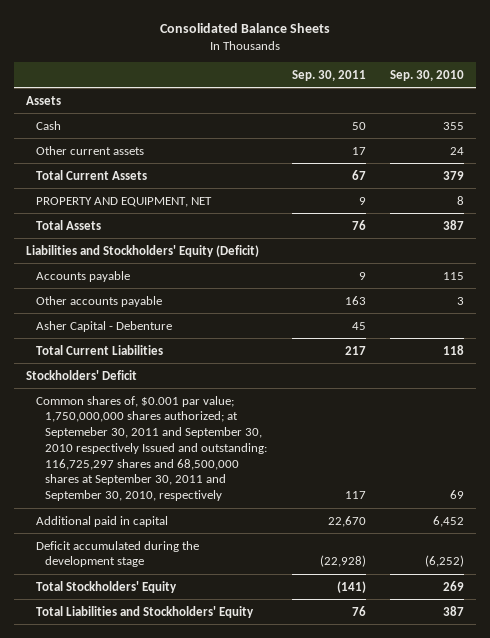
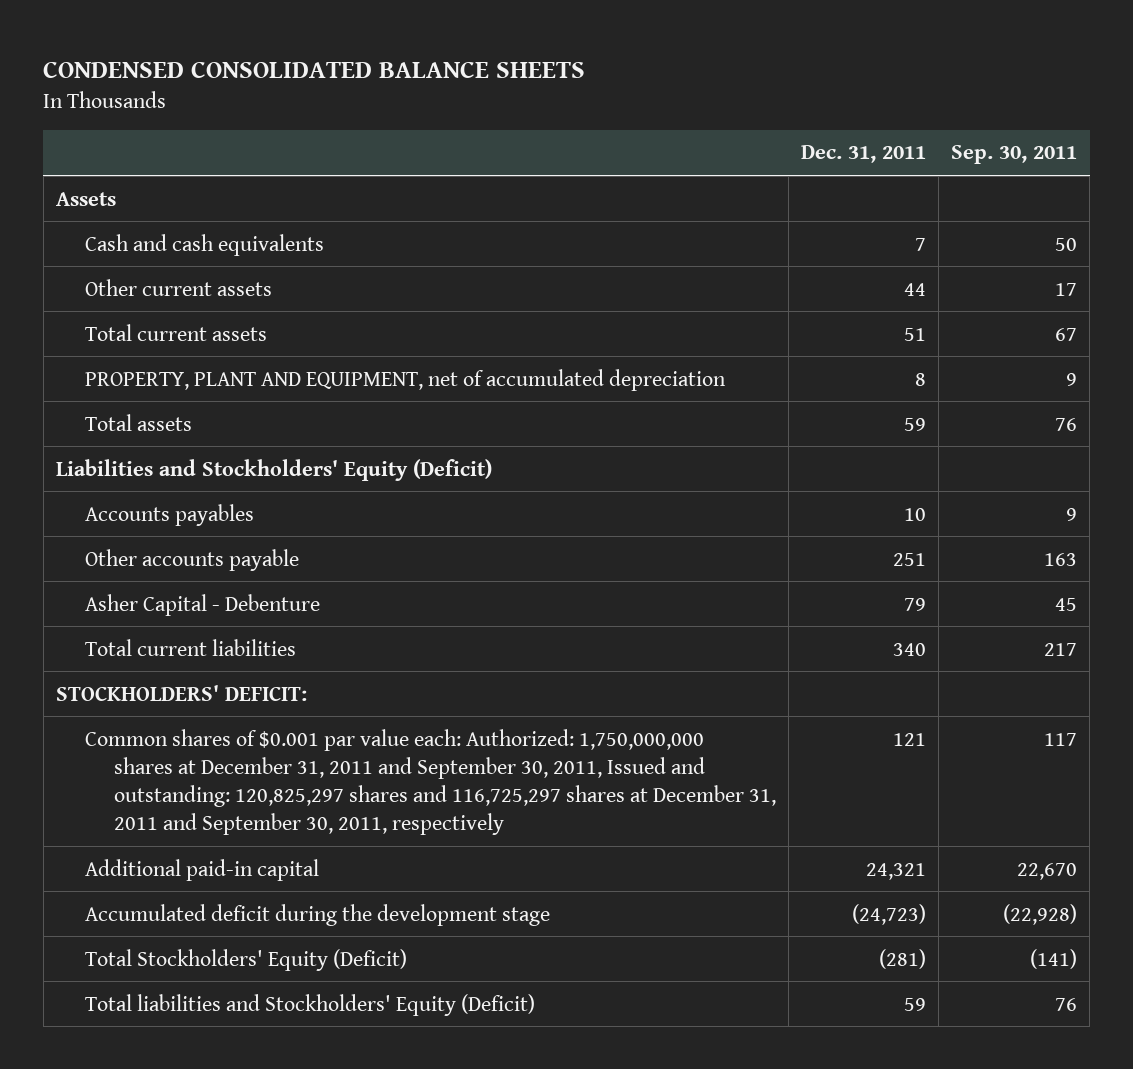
- Consolidated Balance Sheets
+ CONDENSED CONSOLIDATED BALANCE SHEETS
- | Sep. 30, 2011 | Sep. 30, 2010
+ | Dec. 31, 2011 | Sep. 30, 2011
- Cash | 50 | 355
+ Cash and cash equivalents | 7 | 50
- Total Current Assets | 67 | 379
- PROPERTY AND EQUIPMENT, NET | 9 | 8
- Total Assets | 76 | 387
+ Total current assets | 51 | 67
+ PROPERTY, PLANT AND EQUIPMENT, net of accumulated depreciation | 8 | 9
+ Total assets | 59 | 76
- Accounts payable | 9 | 115
+ Accounts payables | 10 | 9
- Total Current Liabilities | 217 | 118
- Stockholders' Deficit
- Common shares of, $0.001 par value; 1,750,000,000 shares authorized; at Septemeber 30, 2011 and September 30, 2010 respectively Issued and outstanding: 116,725,297 shares and 68,500,000 shares at September 30, 2011 and September 30, 2010, respectively | 117 | 69
- Additional paid in capital | 22,670 | 6,452
- Deficit accumulated during the development stage | (22,928) | (6,252)
- Total Stockholders' Equity | (141) | 269
- Total Liabilities and Stockholders' Equity | 76 | 387
+ Total current liabilities | 340 | 217
+ STOCKHOLDERS' DEFICIT:
+ Common shares of $0.001 par value each: Authorized: 1,750,000,000 shares at December 31, 2011 and September 30, 2011, Issued and outstanding: 120,825,297 shares and 116,725,297 shares at December 31, 2011 and September 30, 2011, respectively | 121 | 117
+ Additional paid-in capital | 24,321 | 22,670
+ Accumulated deficit during the development stage | (24,723) | (22,928)
+ Total Stockholders' Equity (Deficit) | (281) | (141)
+ Total liabilities and Stockholders' Equity (Deficit) | 59 | 76

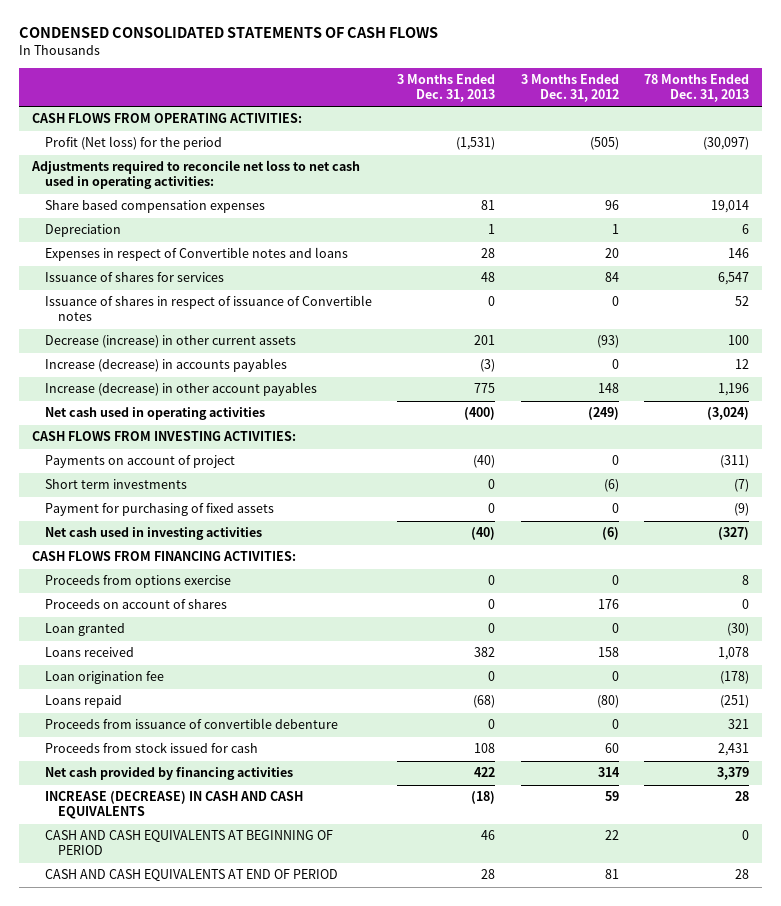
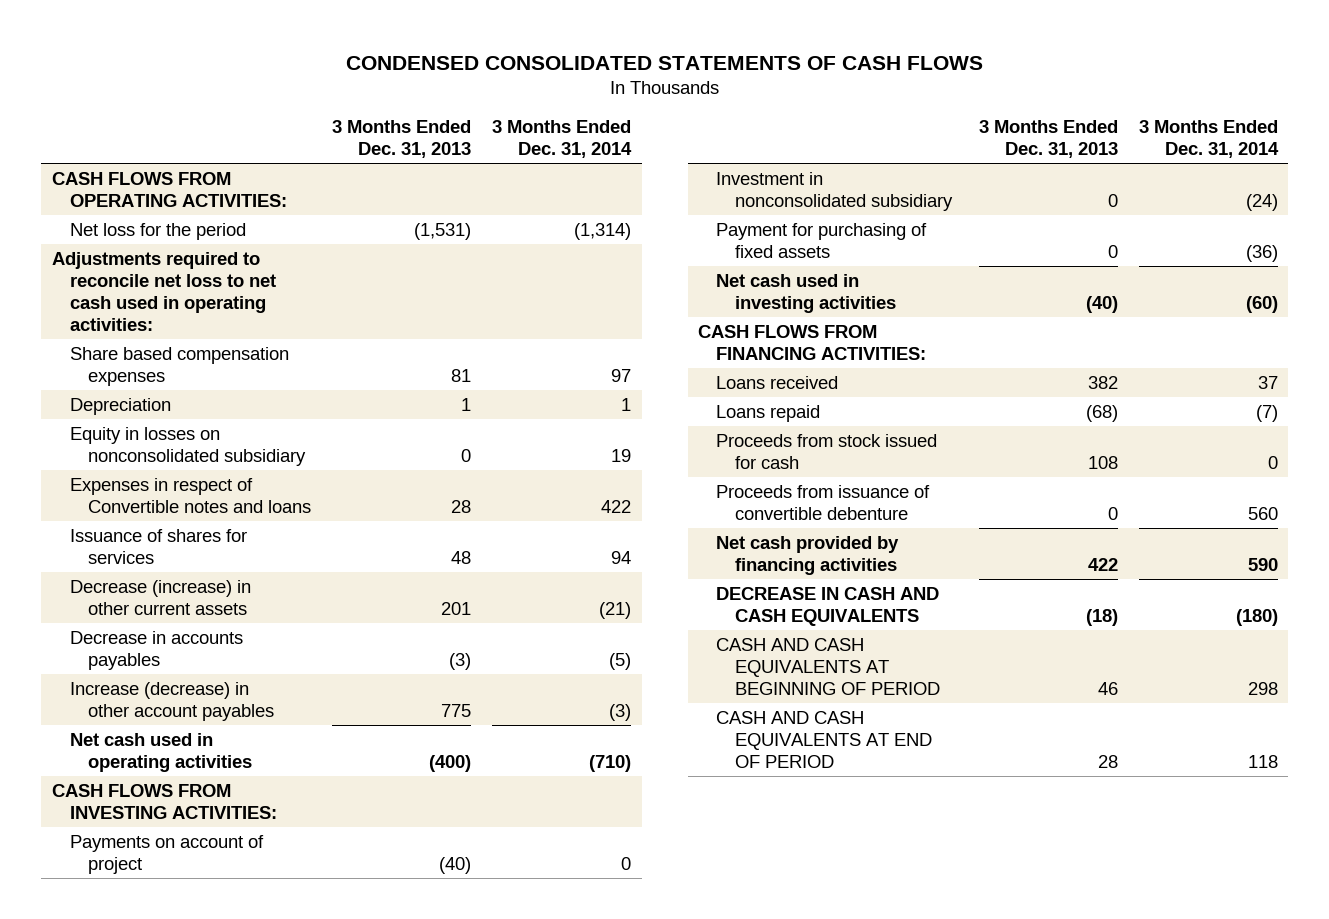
- | 3 Months Ended Dec. 31, 2013 | 3 Months Ended Dec. 31, 2012 | 78 Months Ended Dec. 31, 2013
+ | 3 Months Ended Dec. 31, 2013 | 3 Months Ended Dec. 31, 2014
- Profit (Net loss) for the period | (1,531) | (505) | (30,097)
+ Net loss for the period | (1,531) | (1,314)
+ Equity in losses on nonconsolidated subsidiary | 0 | 19
- Issuance of shares in respect of issuance of Convertible notes | 0 | 0 | 52
- Increase (decrease) in accounts payables | (3) | 0 | 12
+ Decrease in accounts payables | (3) | (5)
- Short term investments | 0 | (6) | (7)
+ Investment in nonconsolidated subsidiary | 0 | (24)
- Proceeds from options exercise | 0 | 0 | 8
- Proceeds on account of shares | 0 | 176 | 0
- Loan granted | 0 | 0 | (30)
- Loan origination fee | 0 | 0 | (178)
moved down: Proceeds from issuance of convertible debenture | 0 | 560
- INCREASE (DECREASE) IN CASH AND CASH EQUIVALENTS | (18) | 59 | 28
+ DECREASE IN CASH AND CASH EQUIVALENTS | (18) | (180)

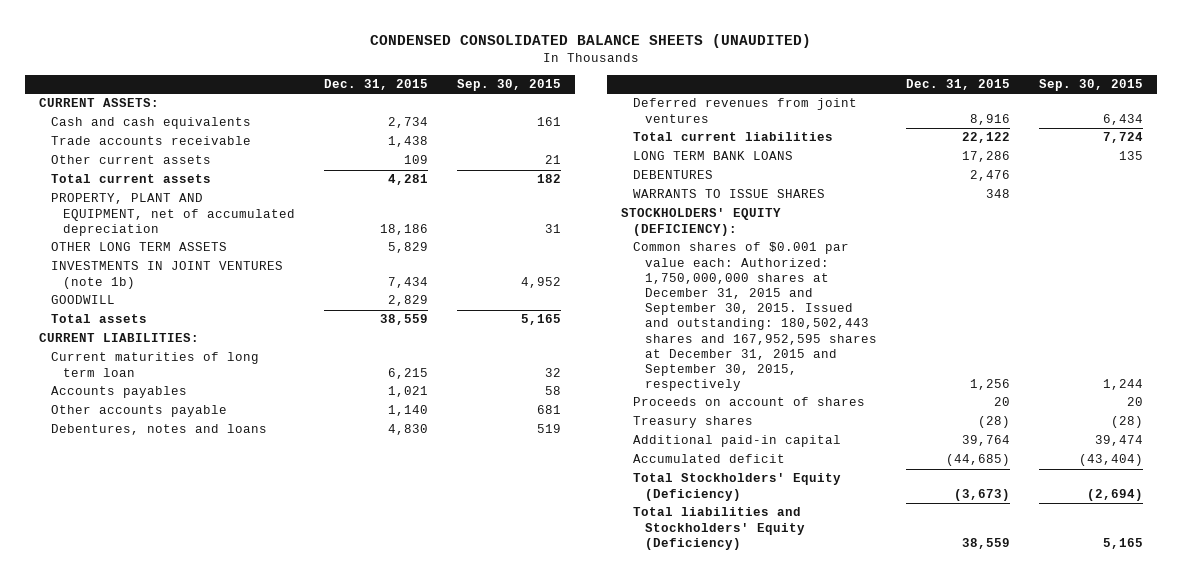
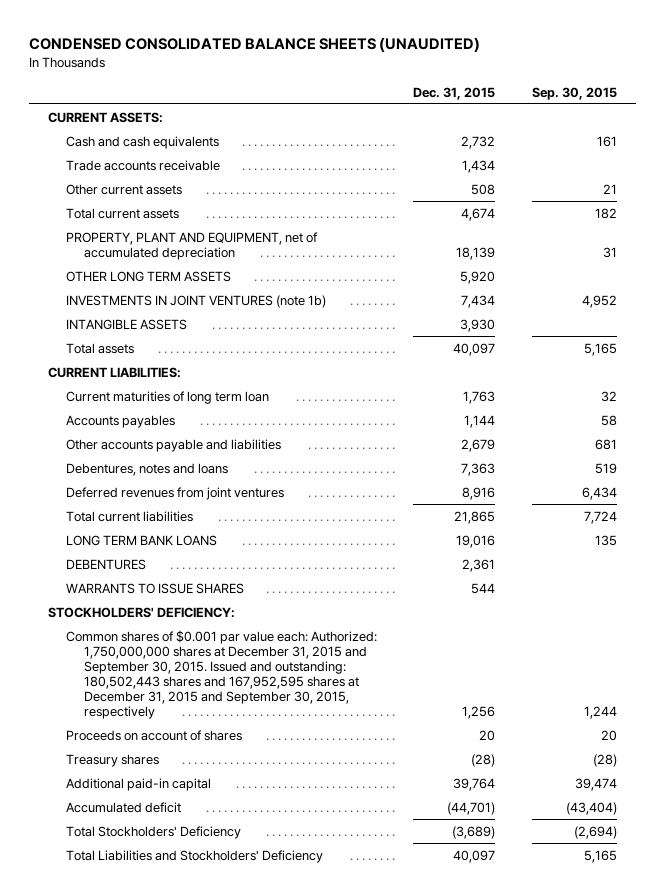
- Cash and cash equivalents | 2,734 | 161
- Trade accounts receivable | 1,438 |
- Other current assets | 109 | 21
- Total current assets | 4,281 | 182
- PROPERTY, PLANT AND EQUIPMENT, net of accumulated depreciation | 18,186 | 31
- OTHER LONG TERM ASSETS | 5,829 |
+ Cash and cash equivalents | 2,732 | 161
+ Trade accounts receivable | 1,434 |
+ Other current assets | 508 | 21
+ Total current assets | 4,674 | 182
+ PROPERTY, PLANT AND EQUIPMENT, net of accumulated depreciation | 18,139 | 31
+ OTHER LONG TERM ASSETS | 5,920 |
- GOODWILL | 2,829 |
- Total assets | 38,559 | 5,165
+ INTANGIBLE ASSETS | 3,930 |
+ Total assets | 40,097 | 5,165
- Current maturities of long term loan | 6,215 | 32
- Accounts payables | 1,021 | 58
- Other accounts payable | 1,140 | 681
- Debentures, notes and loans | 4,830 | 519
+ Current maturities of long term loan | 1,763 | 32
+ Accounts payables | 1,144 | 58
+ Other accounts payable and liabilities | 2,679 | 681
+ Debentures, notes and loans | 7,363 | 519
- Total current liabilities | 22,122 | 7,724
- LONG TERM BANK LOANS | 17,286 | 135
- DEBENTURES | 2,476 |
- WARRANTS TO ISSUE SHARES | 348 |
- STOCKHOLDERS' EQUITY (DEFICIENCY):
+ Total current liabilities | 21,865 | 7,724
+ LONG TERM BANK LOANS | 19,016 | 135
+ DEBENTURES | 2,361 |
+ WARRANTS TO ISSUE SHARES | 544 |
+ STOCKHOLDERS' DEFICIENCY:
- Accumulated deficit | (44,685) | (43,404)
- Total Stockholders' Equity (Deficiency) | (3,673) | (2,694)
- Total liabilities and Stockholders' Equity (Deficiency) | 38,559 | 5,165
+ Accumulated deficit | (44,701) | (43,404)
+ Total Stockholders' Deficiency | (3,689) | (2,694)
+ Total Liabilities and Stockholders' Deficiency | 40,097 | 5,165

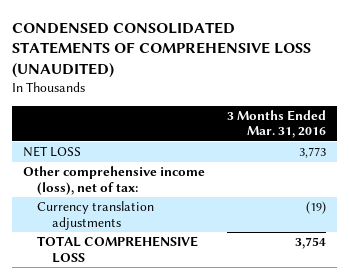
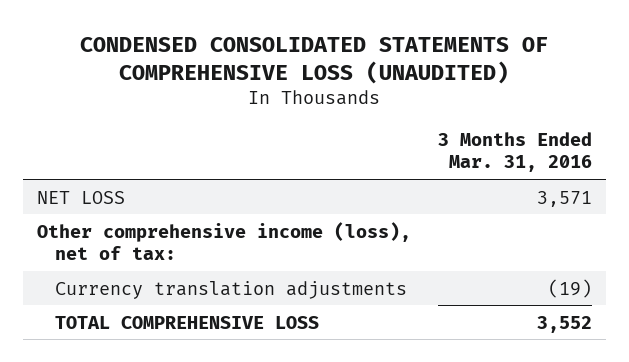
- NET LOSS | 3,773
+ NET LOSS | 3,571
- TOTAL COMPREHENSIVE LOSS | 3,754
+ TOTAL COMPREHENSIVE LOSS | 3,552

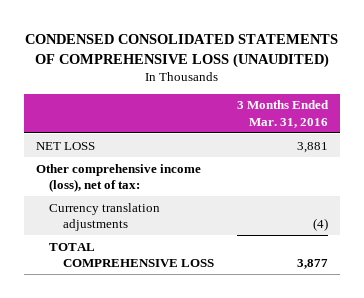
- NET LOSS | 3,571
+ NET LOSS | 3,881
- Currency translation adjustments | (19)
- TOTAL COMPREHENSIVE LOSS | 3,552
+ Currency translation adjustments | (4)
+ TOTAL COMPREHENSIVE LOSS | 3,877

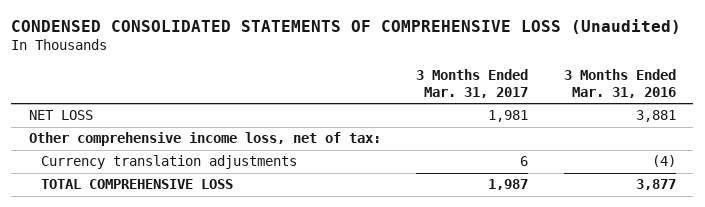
- CONDENSED CONSOLIDATED STATEMENTS OF COMPREHENSIVE LOSS (UNAUDITED)
+ CONDENSED CONSOLIDATED STATEMENTS OF COMPREHENSIVE LOSS (Unaudited)
- | 3 Months Ended Mar. 31, 2016
+ | 3 Months Ended Mar. 31, 2017 | 3 Months Ended Mar. 31, 2016
- Other comprehensive income (loss), net of tax:
+ Other comprehensive income loss, net of tax:

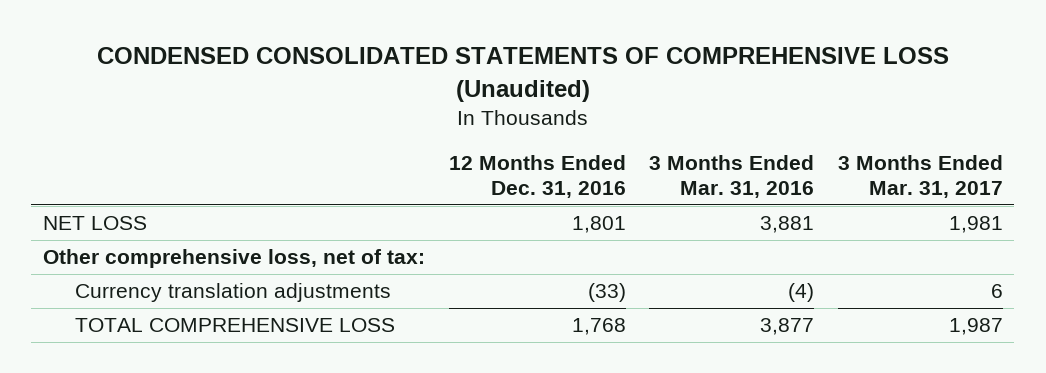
- | 3 Months Ended Mar. 31, 2017 | 3 Months Ended Mar. 31, 2016
+ | 12 Months Ended Dec. 31, 2016 | 3 Months Ended Mar. 31, 2016 | 3 Months Ended Mar. 31, 2017
- Other comprehensive income loss, net of tax:
+ Other comprehensive loss, net of tax:

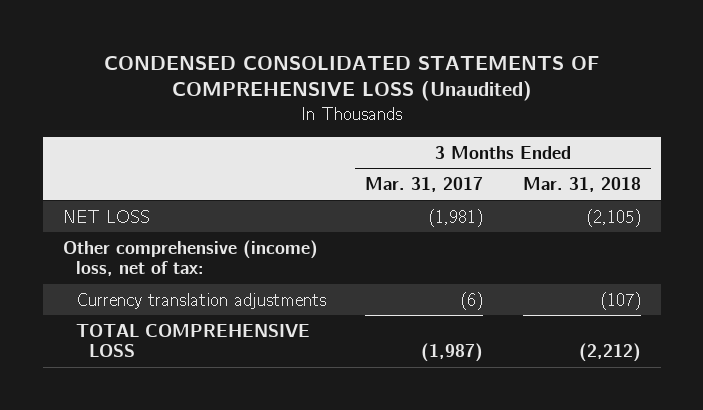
- | 12 Months Ended Dec. 31, 2016 | 3 Months Ended Mar. 31, 2016 | 3 Months Ended Mar. 31, 2017
+ | 3 Months Ended Mar. 31, 2017 | 3 Months Ended Mar. 31, 2018
- NET LOSS | 1,801 | 3,881 | 1,981
- Other comprehensive loss, net of tax:
- Currency translation adjustments | (33) | (4) | 6
- TOTAL COMPREHENSIVE LOSS | 1,768 | 3,877 | 1,987
+ NET LOSS | (1,981) | (2,105)
+ Other comprehensive (income) loss, net of tax:
+ Currency translation adjustments | (6) | (107)
+ TOTAL COMPREHENSIVE LOSS | (1,987) | (2,212)

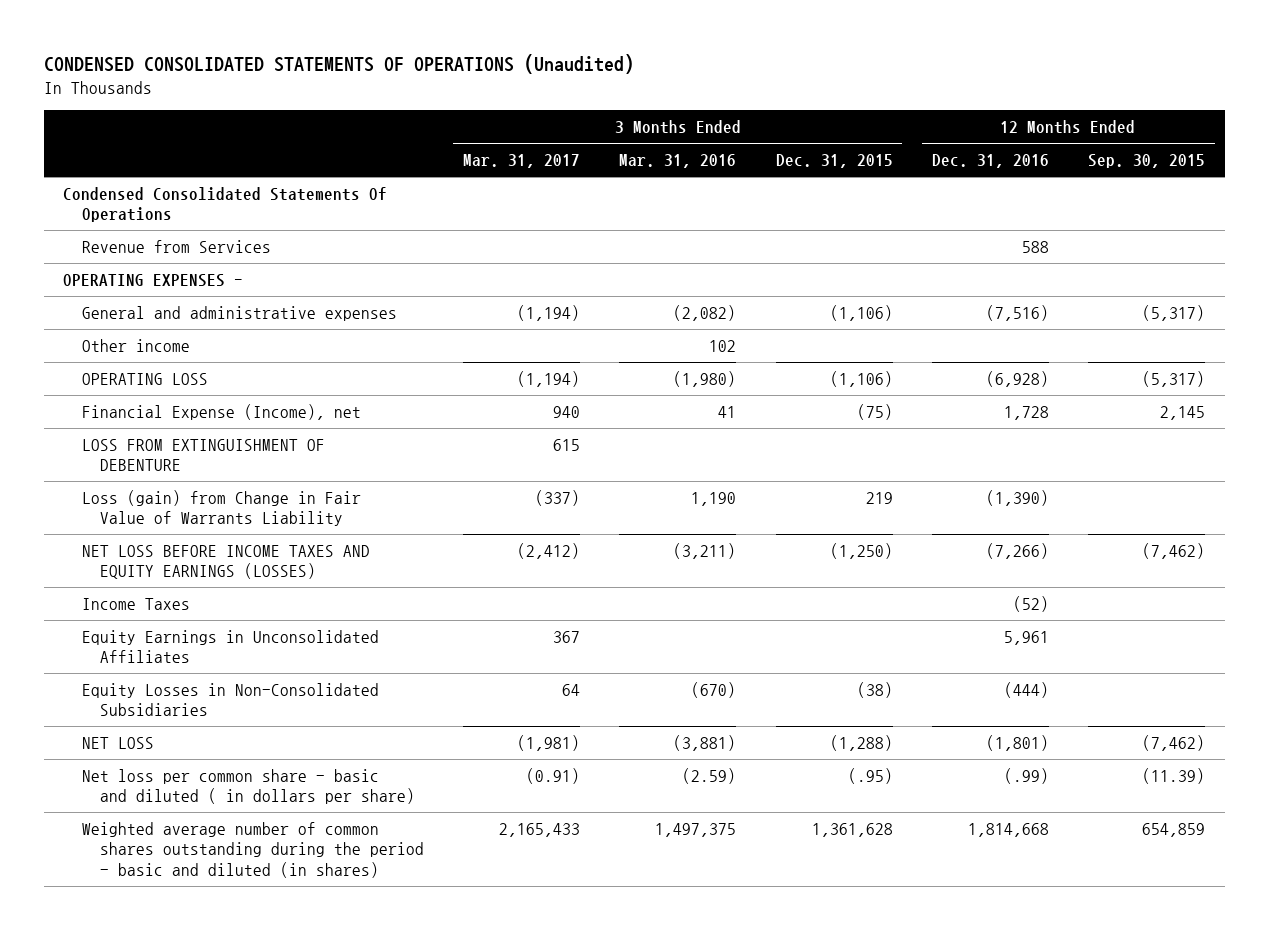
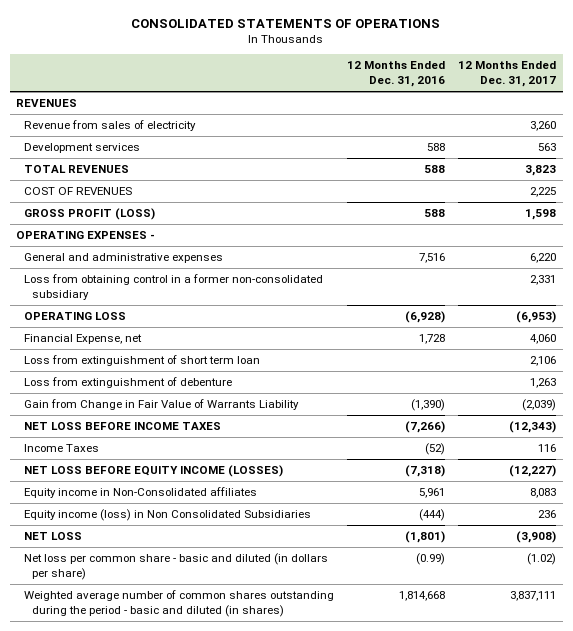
- CONDENSED CONSOLIDATED STATEMENTS OF OPERATIONS (Unaudited)
+ CONSOLIDATED STATEMENTS OF OPERATIONS
- | 3 Months Ended Mar. 31, 2017 | 3 Months Ended Mar. 31, 2016 | 3 Months Ended Dec. 31, 2015 | 12 Months Ended Dec. 31, 2016 | 12 Months Ended Sep. 30, 2015
+ | 12 Months Ended Dec. 31, 2016 | 12 Months Ended Dec. 31, 2017
- Condensed Consolidated Statements Of Operations
- Revenue from Services | | | | 588 |
+ REVENUES
+ Revenue from sales of electricity | | 3,260
+ Development services | 588 | 563
+ TOTAL REVENUES | 588 | 3,823
+ COST OF REVENUES | | 2,225
+ GROSS PROFIT (LOSS) | 588 | 1,598
- General and administrative expenses | (1,194) | (2,082) | (1,106) | (7,516) | (5,317)
- Other income | | 102 | | |
+ General and administrative expenses | 7,516 | 6,220
+ Loss from obtaining control in a former non-consolidated subsidiary | | 2,331
- Financial Expense (Income), net | 940 | 41 | (75) | 1,728 | 2,145
- LOSS FROM EXTINGUISHMENT OF DEBENTURE | 615 | | | |
- Loss (gain) from Change in Fair Value of Warrants Liability | (337) | 1,190 | 219 | (1,390) |
- NET LOSS BEFORE INCOME TAXES AND EQUITY EARNINGS (LOSSES) | (2,412) | (3,211) | (1,250) | (7,266) | (7,462)
+ Financial Expense, net | 1,728 | 4,060
+ Loss from extinguishment of short term loan | | 2,106
+ Loss from extinguishment of debenture | | 1,263
+ Gain from Change in Fair Value of Warrants Liability | (1,390) | (2,039)
+ NET LOSS BEFORE INCOME TAXES | (7,266) | (12,343)
- Equity Earnings in Unconsolidated Affiliates | 367 | | | 5,961 |
- Equity Losses in Non-Consolidated Subsidiaries | 64 | (670) | (38) | (444) |
+ NET LOSS BEFORE EQUITY INCOME (LOSSES) | (7,318) | (12,227)
+ Equity income in Non-Consolidated affiliates | 5,961 | 8,083
+ Equity income (loss) in Non Consolidated Subsidiaries | (444) | 236
- Net loss per common share - basic and diluted ( in dollars per share) | (0.91) | (2.59) | (.95) | (.99) | (11.39)
+ Net loss per common share - basic and diluted (in dollars per share) | (0.99) | (1.02)

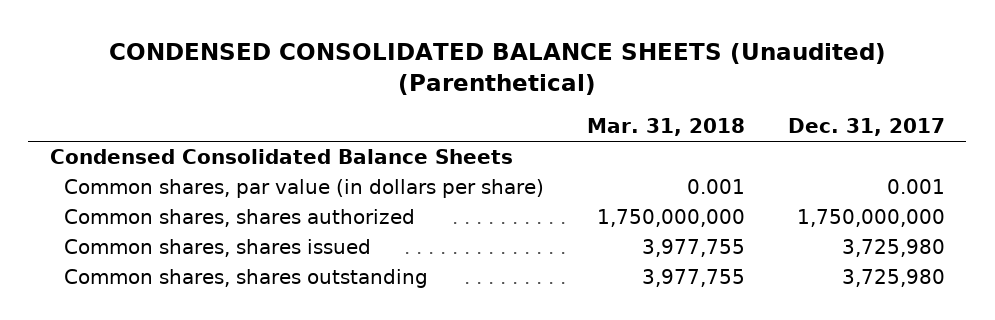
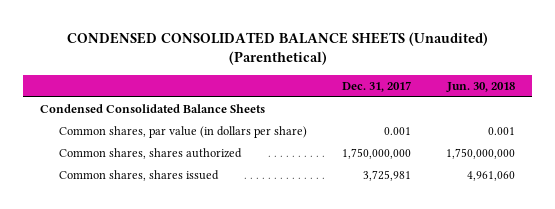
- | Mar. 31, 2018 | Dec. 31, 2017
+ | Dec. 31, 2017 | Jun. 30, 2018
- Common shares, shares issued | 3,977,755 | 3,725,980
- Common shares, shares outstanding | 3,977,755 | 3,725,980
+ Common shares, shares issued | 3,725,981 | 4,961,060

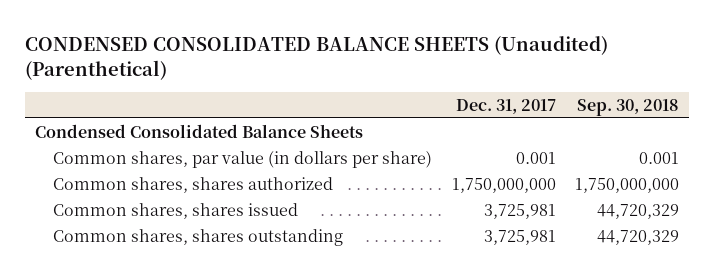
- | Dec. 31, 2017 | Jun. 30, 2018
+ | Dec. 31, 2017 | Sep. 30, 2018
+ Common shares, shares outstanding | 3,725,981 | 44,720,329

